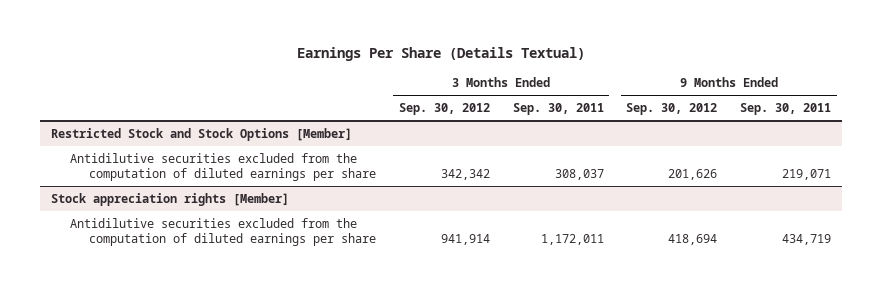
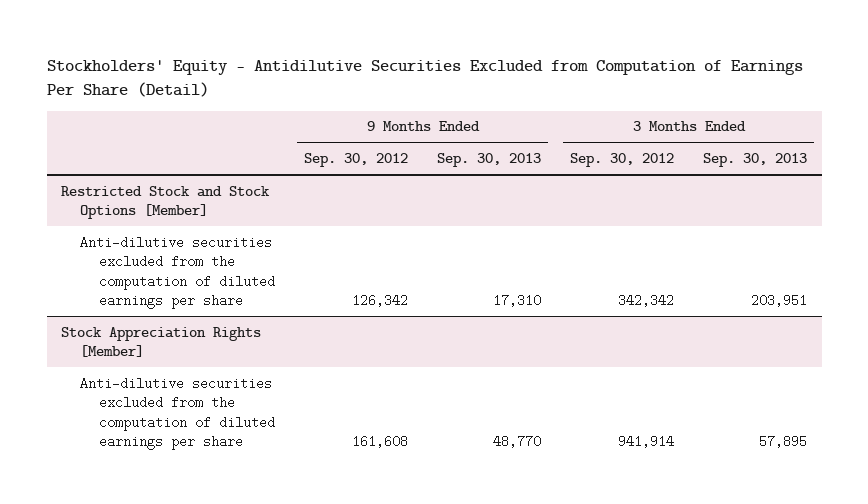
- Earnings Per Share (Details Textual)
+ Stockholders' Equity - Antidilutive Securities Excluded from Computation of Earnings Per Share (Detail)
- | 3 Months Ended Sep. 30, 2012 | 3 Months Ended Sep. 30, 2011 | 9 Months Ended Sep. 30, 2012 | 9 Months Ended Sep. 30, 2011
+ | 9 Months Ended Sep. 30, 2012 | 9 Months Ended Sep. 30, 2013 | 3 Months Ended Sep. 30, 2012 | 3 Months Ended Sep. 30, 2013
@ Restricted Stock and Stock Options [Member]
- Antidilutive securities excluded from the computation of diluted earnings per share | 342,342 | 308,037 | 201,626 | 219,071
- Stock appreciation rights [Member]
- Antidilutive securities excluded from the computation of diluted earnings per share | 941,914 | 1,172,011 | 418,694 | 434,719
@ Restricted Stock and Stock Options [Member]
+ Anti-dilutive securities excluded from the computation of diluted earnings per share | 126,342 | 17,310 | 342,342 | 203,951
+ Stock Appreciation Rights [Member]
+ Anti-dilutive securities excluded from the computation of diluted earnings per share | 161,608 | 48,770 | 941,914 | 57,895

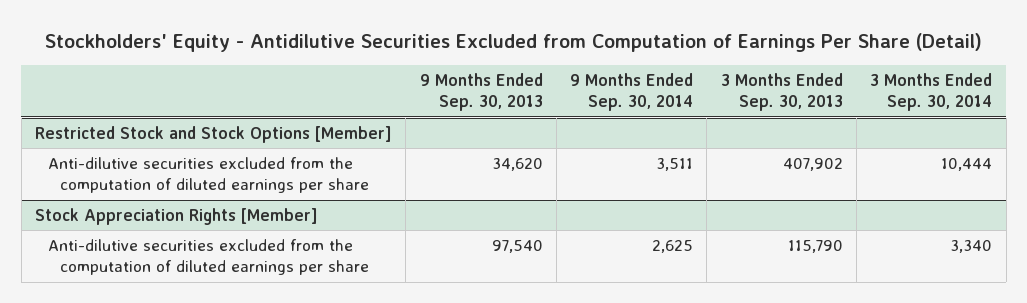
- | 9 Months Ended Sep. 30, 2012 | 9 Months Ended Sep. 30, 2013 | 3 Months Ended Sep. 30, 2012 | 3 Months Ended Sep. 30, 2013
+ | 9 Months Ended Sep. 30, 2013 | 9 Months Ended Sep. 30, 2014 | 3 Months Ended Sep. 30, 2013 | 3 Months Ended Sep. 30, 2014
@ Restricted Stock and Stock Options [Member]
- Anti-dilutive securities excluded from the computation of diluted earnings per share | 126,342 | 17,310 | 342,342 | 203,951
+ Anti-dilutive securities excluded from the computation of diluted earnings per share | 34,620 | 3,511 | 407,902 | 10,444
@ Stock Appreciation Rights [Member]
- Anti-dilutive securities excluded from the computation of diluted earnings per share | 161,608 | 48,770 | 941,914 | 57,895
+ Anti-dilutive securities excluded from the computation of diluted earnings per share | 97,540 | 2,625 | 115,790 | 3,340

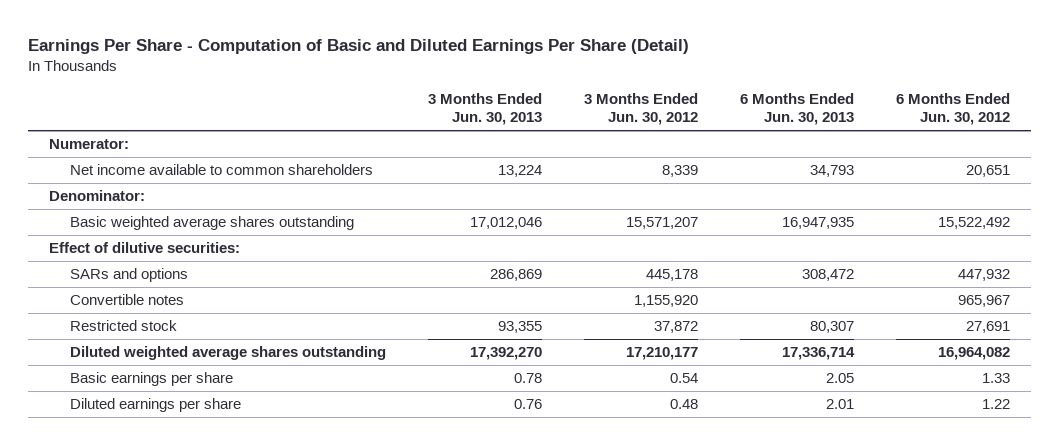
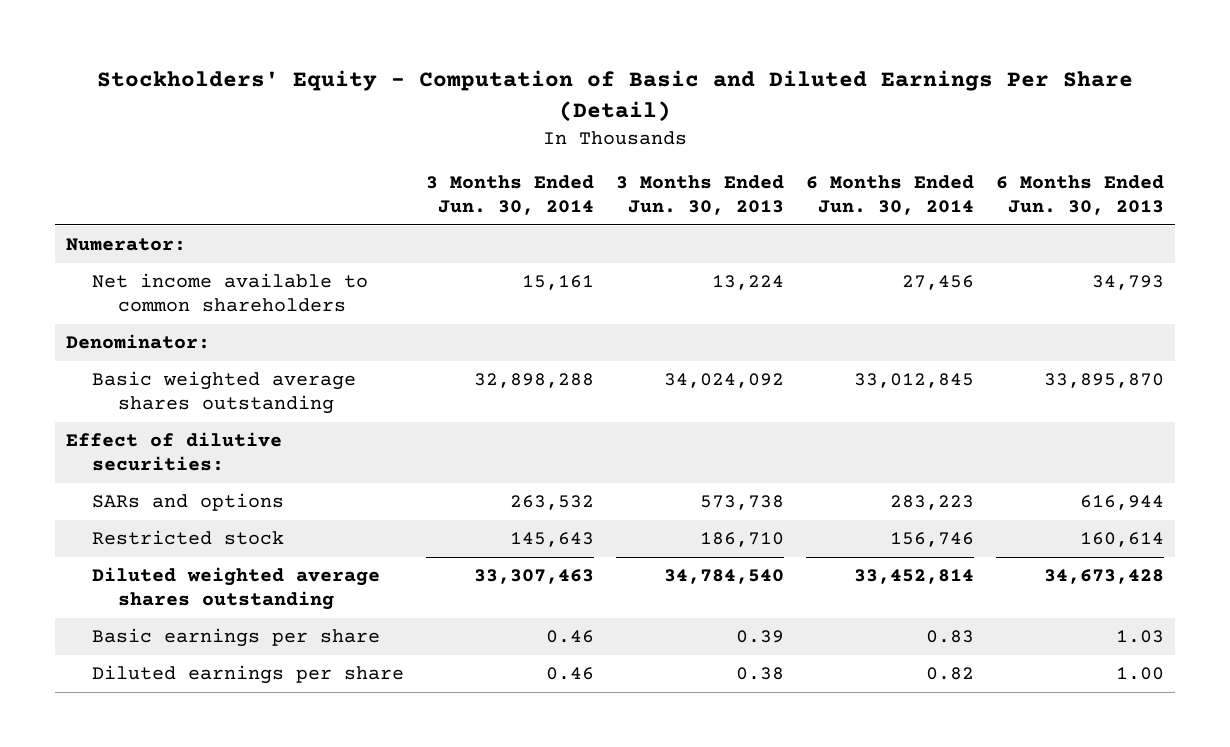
- Earnings Per Share - Computation of Basic and Diluted Earnings Per Share (Detail)
+ Stockholders' Equity - Computation of Basic and Diluted Earnings Per Share (Detail)
- | 3 Months Ended Jun. 30, 2013 | 3 Months Ended Jun. 30, 2012 | 6 Months Ended Jun. 30, 2013 | 6 Months Ended Jun. 30, 2012
+ | 3 Months Ended Jun. 30, 2014 | 3 Months Ended Jun. 30, 2013 | 6 Months Ended Jun. 30, 2014 | 6 Months Ended Jun. 30, 2013
- Basic weighted average shares outstanding | 17,012,046 | 15,571,207 | 16,947,935 | 15,522,492
+ Basic weighted average shares outstanding | 32,898,288 | 34,024,092 | 33,012,845 | 33,895,870
- SARs and options | 286,869 | 445,178 | 308,472 | 447,932
- Convertible notes | | 1,155,920 | | 965,967
- Restricted stock | 93,355 | 37,872 | 80,307 | 27,691
- Diluted weighted average shares outstanding | 17,392,270 | 17,210,177 | 17,336,714 | 16,964,082
- Basic earnings per share | 0.78 | 0.54 | 2.05 | 1.33
- Diluted earnings per share | 0.76 | 0.48 | 2.01 | 1.22
+ SARs and options | 263,532 | 573,738 | 283,223 | 616,944
+ Restricted stock | 145,643 | 186,710 | 156,746 | 160,614
+ Diluted weighted average shares outstanding | 33,307,463 | 34,784,540 | 33,452,814 | 34,673,428
+ Basic earnings per share | 0.46 | 0.39 | 0.83 | 1.03
+ Diluted earnings per share | 0.46 | 0.38 | 0.82 | 1.00

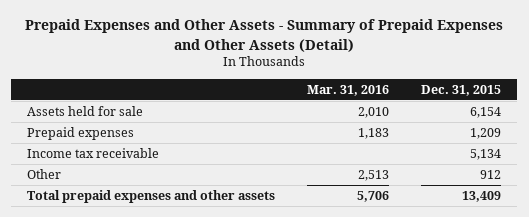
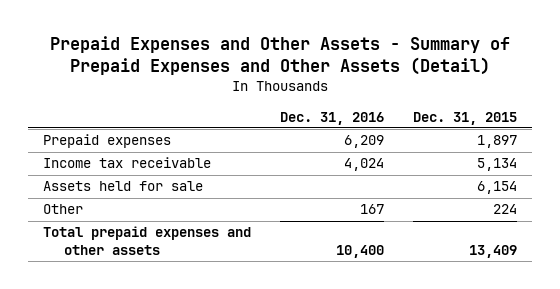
- | Mar. 31, 2016 | Dec. 31, 2015
+ | Dec. 31, 2016 | Dec. 31, 2015
- Prepaid expenses | 1,183 | 1,209
+ Prepaid expenses | 6,209 | 1,897
- Other | 2,513 | 912
moved down: Assets held for sale | | 6,154
+ Other | 167 | 224

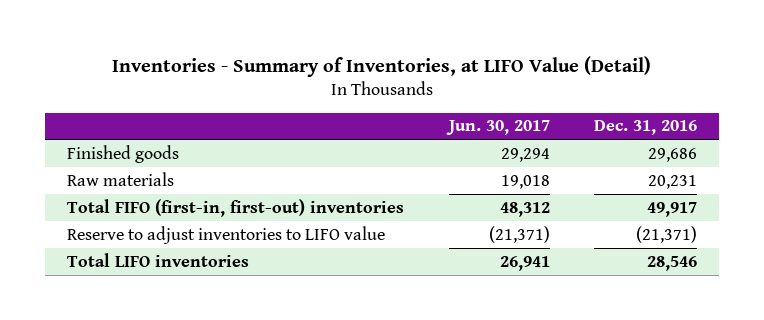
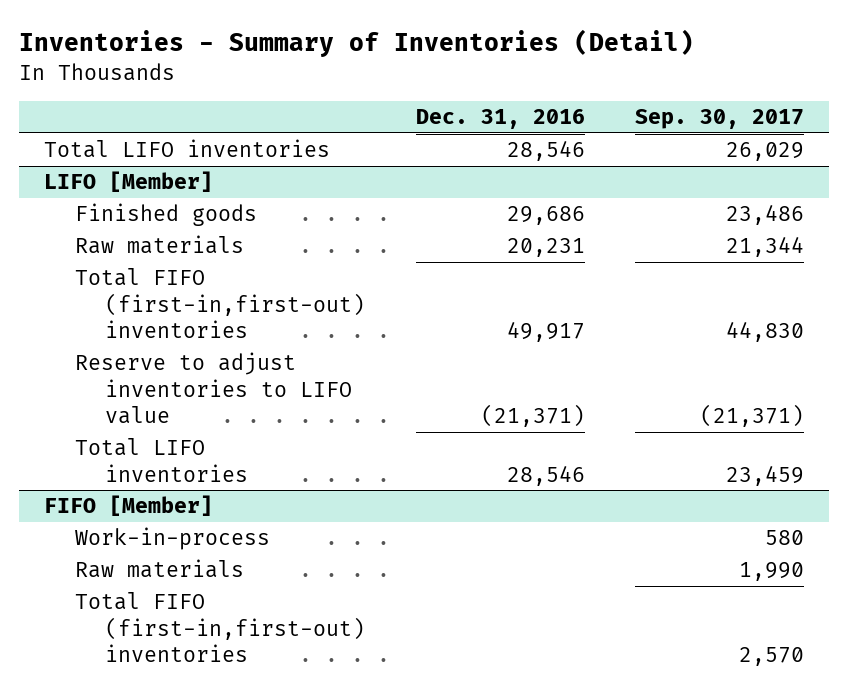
- Inventories - Summary of Inventories, at LIFO Value (Detail)
+ Inventories - Summary of Inventories (Detail)
- | Jun. 30, 2017 | Dec. 31, 2016
+ | Dec. 31, 2016 | Sep. 30, 2017
+ Total LIFO inventories | 28,546 | 26,029
+ LIFO [Member]
- Total FIFO (first-in, first-out) inventories | 48,312 | 49,917
+ Total FIFO (first-in,first-out) inventories | 49,917 | 44,830
+ FIFO [Member]
+ Work-in-process | | 580
+ Raw materials | | 1,990
+ Total FIFO (first-in,first-out) inventories | | 2,570

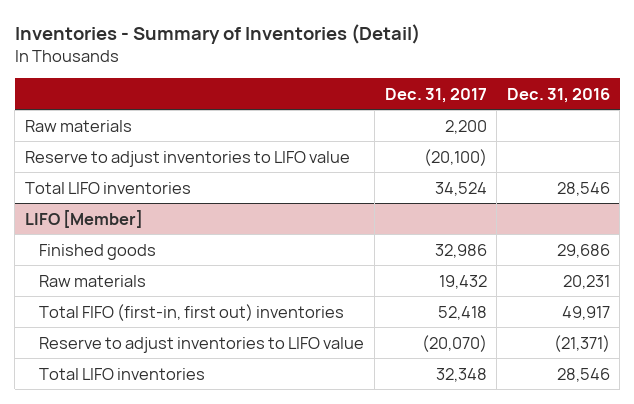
- | Dec. 31, 2016 | Sep. 30, 2017
+ | Dec. 31, 2017 | Dec. 31, 2016
+ Raw materials | 2,200 |
+ Reserve to adjust inventories to LIFO value | (20,100) |
@ LIFO [Member]
- Total FIFO (first-in,first-out) inventories | 49,917 | 44,830
+ Total FIFO (first-in, first out) inventories | 52,418 | 49,917
- FIFO [Member]
- Work-in-process | | 580
- Raw materials | | 1,990
- Total FIFO (first-in,first-out) inventories | | 2,570

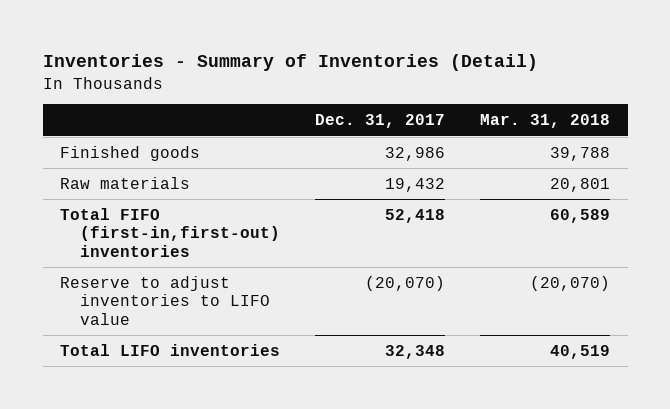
- | Dec. 31, 2017 | Dec. 31, 2016
+ | Dec. 31, 2017 | Mar. 31, 2018
- Raw materials | 2,200 |
- Reserve to adjust inventories to LIFO value | (20,100) |
- Total LIFO inventories | 34,524 | 28,546
- LIFO [Member]
- Total FIFO (first-in, first out) inventories | 52,418 | 49,917
+ Total FIFO (first-in,first-out) inventories | 52,418 | 60,589

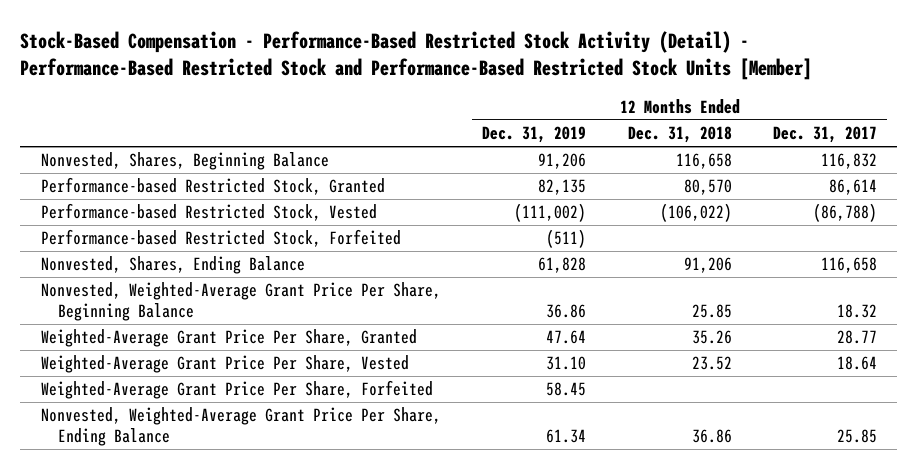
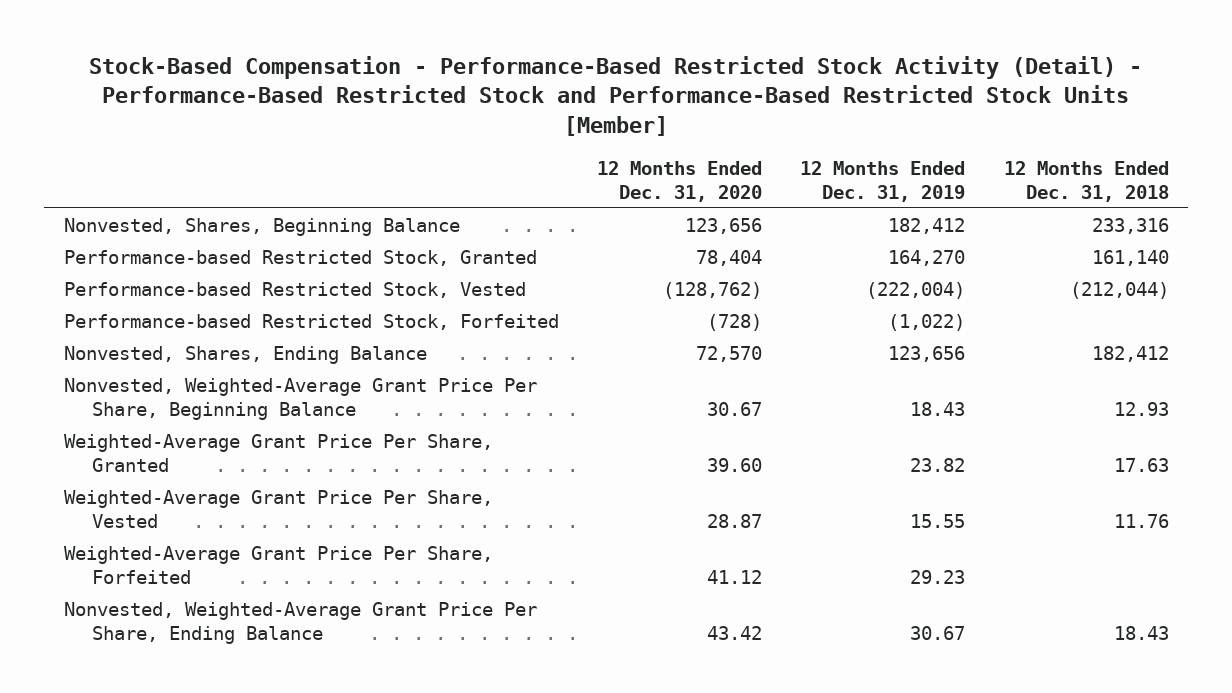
- | 12 Months Ended Dec. 31, 2019 | 12 Months Ended Dec. 31, 2018 | 12 Months Ended Dec. 31, 2017
+ | 12 Months Ended Dec. 31, 2020 | 12 Months Ended Dec. 31, 2019 | 12 Months Ended Dec. 31, 2018
- Nonvested, Shares, Beginning Balance | 91,206 | 116,658 | 116,832
- Performance-based Restricted Stock, Granted | 82,135 | 80,570 | 86,614
- Performance-based Restricted Stock, Vested | (111,002) | (106,022) | (86,788)
- Performance-based Restricted Stock, Forfeited | (511) | |
- Nonvested, Shares, Ending Balance | 61,828 | 91,206 | 116,658
- Nonvested, Weighted-Average Grant Price Per Share, Beginning Balance | 36.86 | 25.85 | 18.32
- Weighted-Average Grant Price Per Share, Granted | 47.64 | 35.26 | 28.77
- Weighted-Average Grant Price Per Share, Vested | 31.10 | 23.52 | 18.64
- Weighted-Average Grant Price Per Share, Forfeited | 58.45 | |
- Nonvested, Weighted-Average Grant Price Per Share, Ending Balance | 61.34 | 36.86 | 25.85
+ Nonvested, Shares, Beginning Balance | 123,656 | 182,412 | 233,316
+ Performance-based Restricted Stock, Granted | 78,404 | 164,270 | 161,140
+ Performance-based Restricted Stock, Vested | (128,762) | (222,004) | (212,044)
+ Performance-based Restricted Stock, Forfeited | (728) | (1,022) |
+ Nonvested, Shares, Ending Balance | 72,570 | 123,656 | 182,412
+ Nonvested, Weighted-Average Grant Price Per Share, Beginning Balance | 30.67 | 18.43 | 12.93
+ Weighted-Average Grant Price Per Share, Granted | 39.60 | 23.82 | 17.63
+ Weighted-Average Grant Price Per Share, Vested | 28.87 | 15.55 | 11.76
+ Weighted-Average Grant Price Per Share, Forfeited | 41.12 | 29.23 |
+ Nonvested, Weighted-Average Grant Price Per Share, Ending Balance | 43.42 | 30.67 | 18.43

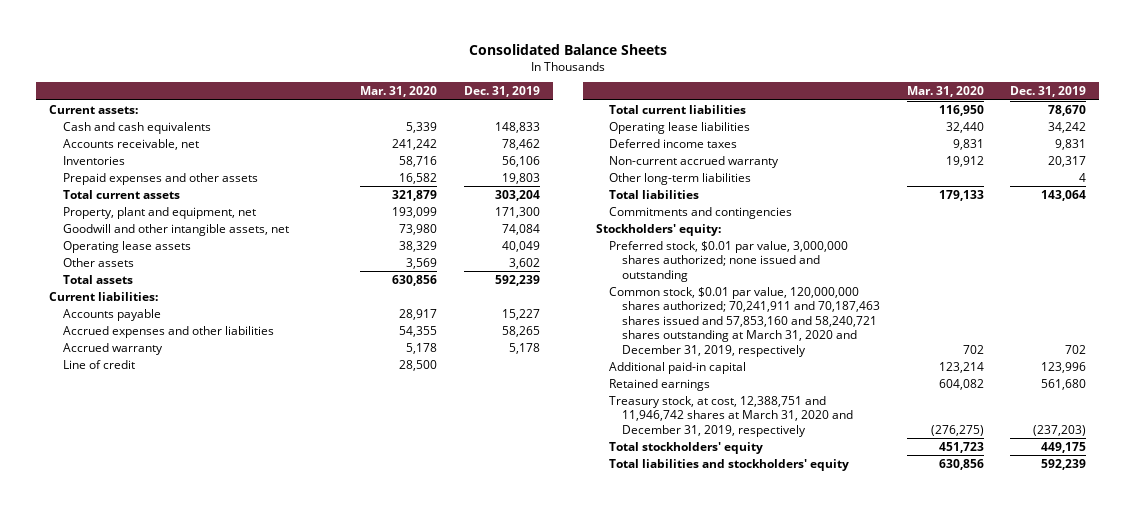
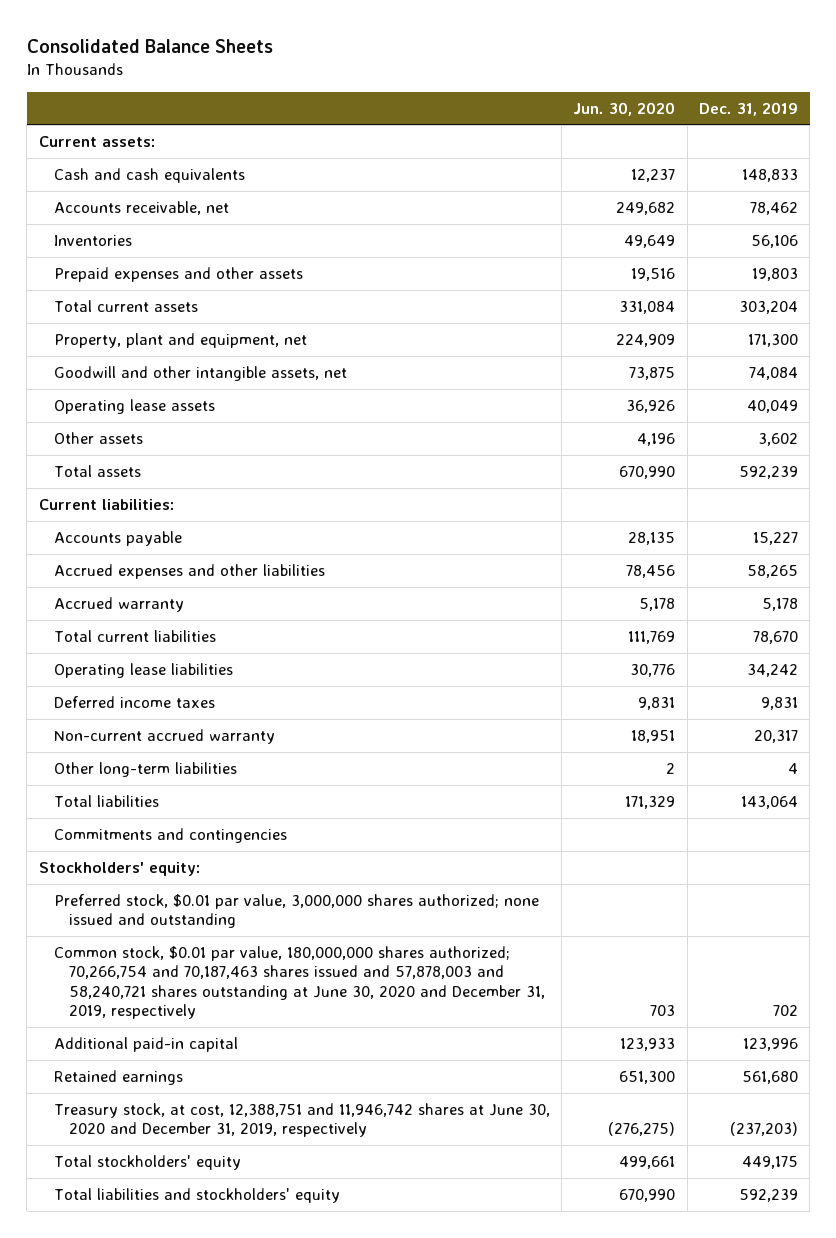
- | Mar. 31, 2020 | Dec. 31, 2019
+ | Jun. 30, 2020 | Dec. 31, 2019
- Line of credit | 28,500 |
- Common stock, $0.01 par value, 120,000,000 shares authorized; 70,241,911 and 70,187,463 shares issued and 57,853,160 and 58,240,721 shares outstanding at March 31, 2020 and December 31, 2019, respectively | 702 | 702
+ Common stock, $0.01 par value, 180,000,000 shares authorized; 70,266,754 and 70,187,463 shares issued and 57,878,003 and 58,240,721 shares outstanding at June 30, 2020 and December 31, 2019, respectively | 703 | 702
- Treasury stock, at cost, 12,388,751 and 11,946,742 shares at March 31, 2020 and December 31, 2019, respectively | (276,275) | (237,203)
+ Treasury stock, at cost, 12,388,751 and 11,946,742 shares at June 30, 2020 and December 31, 2019, respectively | (276,275) | (237,203)

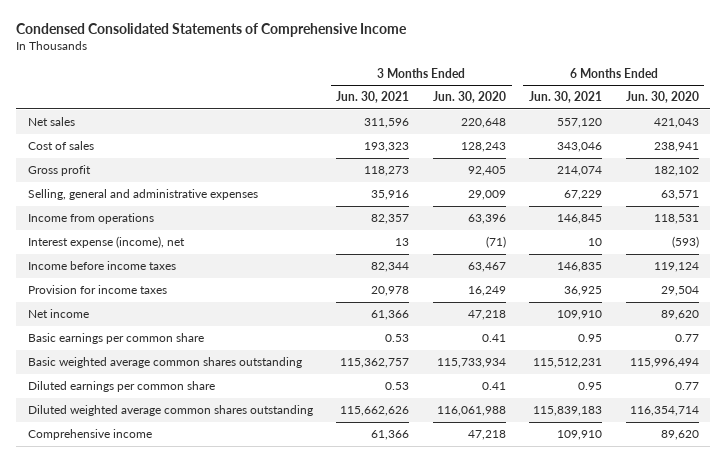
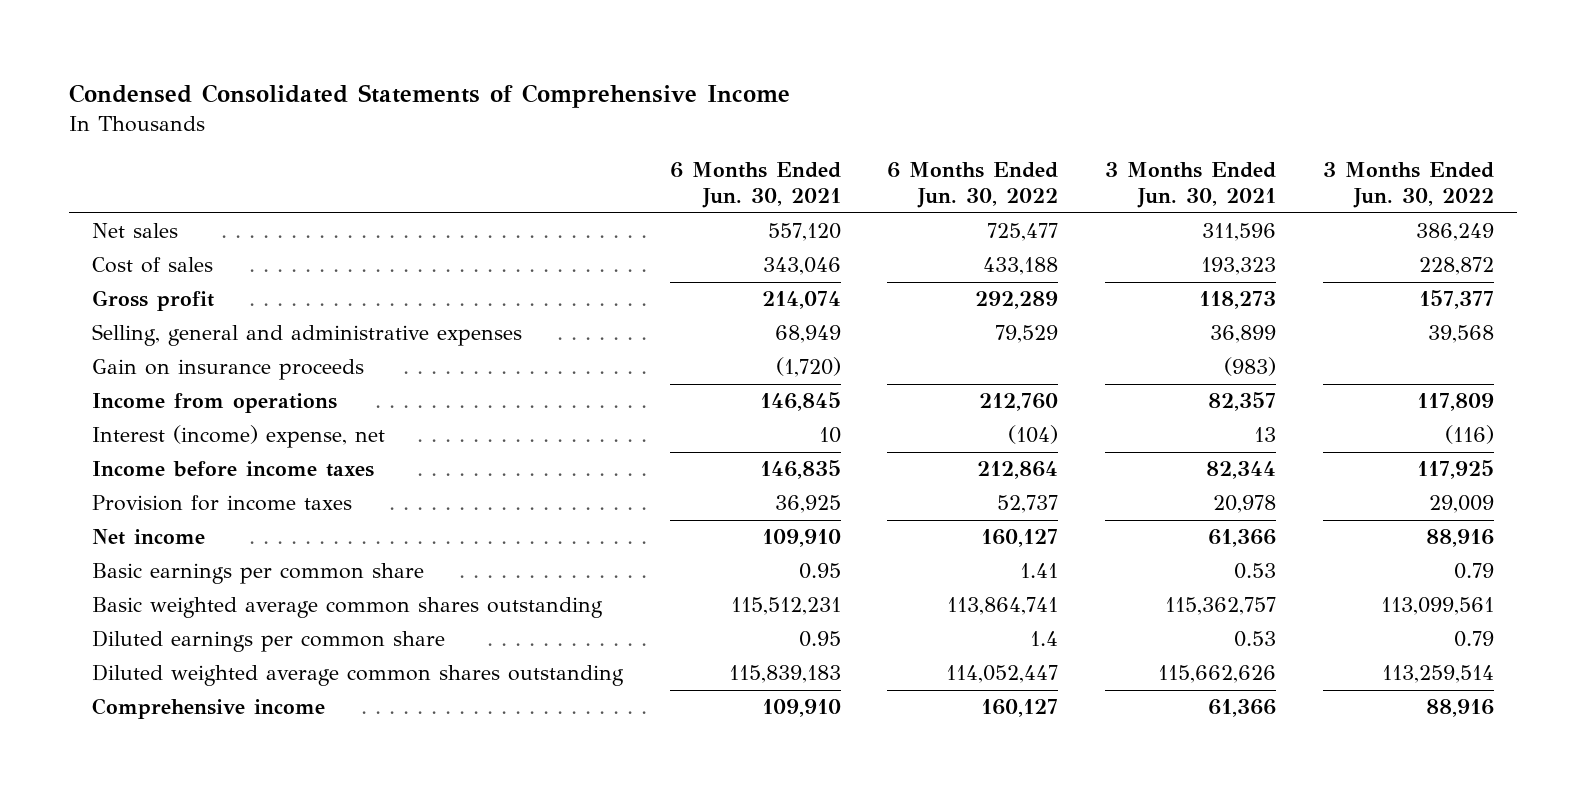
- | 3 Months Ended Jun. 30, 2021 | 3 Months Ended Jun. 30, 2020 | 6 Months Ended Jun. 30, 2021 | 6 Months Ended Jun. 30, 2020
+ | 6 Months Ended Jun. 30, 2021 | 6 Months Ended Jun. 30, 2022 | 3 Months Ended Jun. 30, 2021 | 3 Months Ended Jun. 30, 2022
- Selling, general and administrative expenses | 35,916 | 29,009 | 67,229 | 63,571
+ Selling, general and administrative expenses | 68,949 | 79,529 | 36,899 | 39,568
+ Gain on insurance proceeds | (1,720) | | (983) |
- Interest expense (income), net | 13 | (71) | 10 | (593)
+ Interest (income) expense, net | 10 | (104) | 13 | (116)

